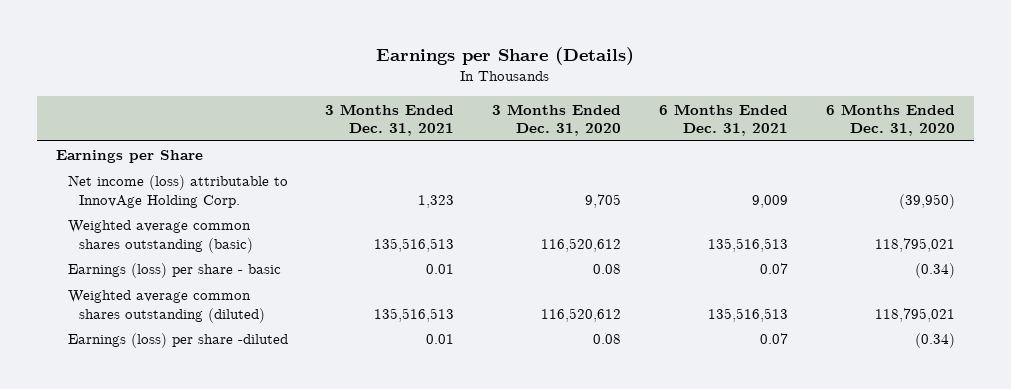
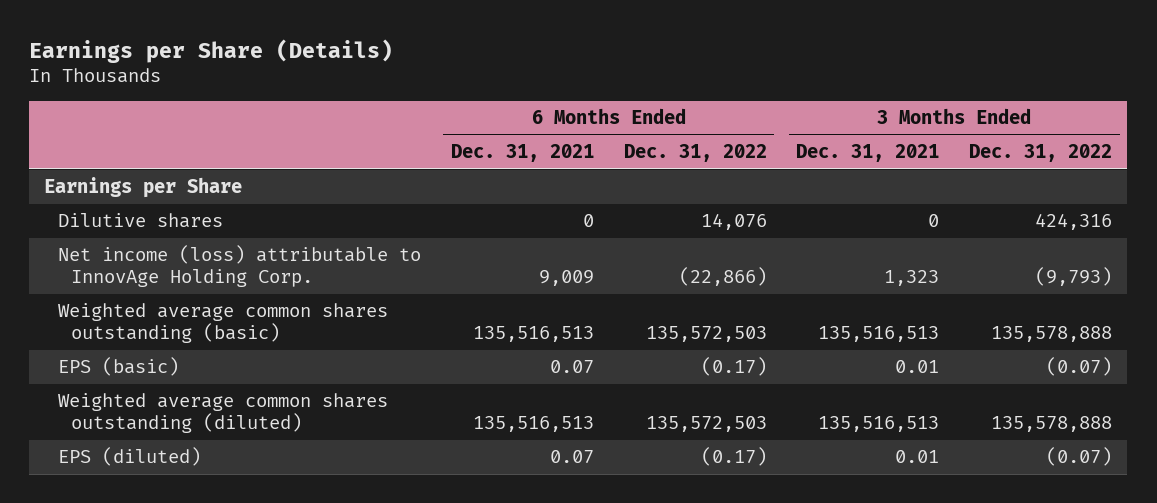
- | 3 Months Ended Dec. 31, 2021 | 3 Months Ended Dec. 31, 2020 | 6 Months Ended Dec. 31, 2021 | 6 Months Ended Dec. 31, 2020
+ | 6 Months Ended Dec. 31, 2021 | 6 Months Ended Dec. 31, 2022 | 3 Months Ended Dec. 31, 2021 | 3 Months Ended Dec. 31, 2022
+ Dilutive shares | 0 | 14,076 | 0 | 424,316
- Earnings (loss) per share - basic | 0.01 | 0.08 | 0.07 | (0.34)
+ EPS (basic) | 0.07 | (0.17) | 0.01 | (0.07)
- Earnings (loss) per share -diluted | 0.01 | 0.08 | 0.07 | (0.34)
+ EPS (diluted) | 0.07 | (0.17) | 0.01 | (0.07)

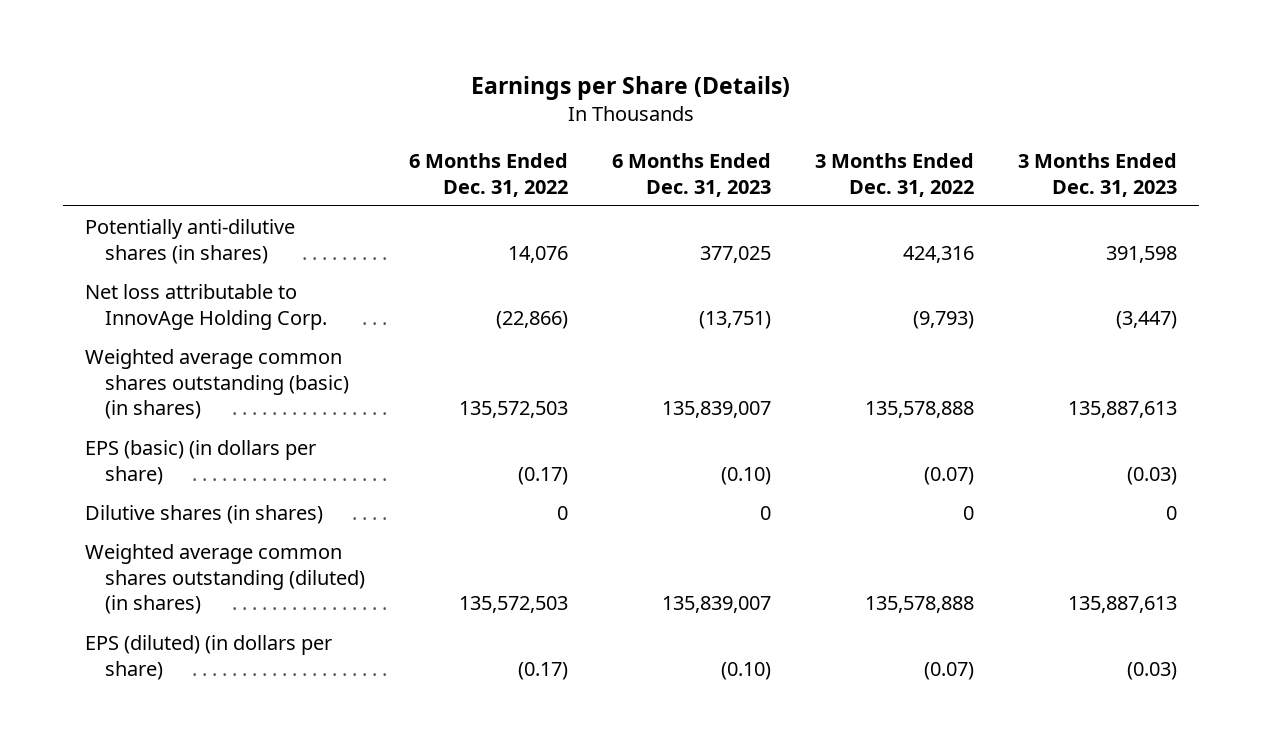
- | 6 Months Ended Dec. 31, 2021 | 6 Months Ended Dec. 31, 2022 | 3 Months Ended Dec. 31, 2021 | 3 Months Ended Dec. 31, 2022
+ | 6 Months Ended Dec. 31, 2022 | 6 Months Ended Dec. 31, 2023 | 3 Months Ended Dec. 31, 2022 | 3 Months Ended Dec. 31, 2023
- Earnings per Share
- Dilutive shares | 0 | 14,076 | 0 | 424,316
- Net income (loss) attributable to InnovAge Holding Corp. | 9,009 | (22,866) | 1,323 | (9,793)
- Weighted average common shares outstanding (basic) | 135,516,513 | 135,572,503 | 135,516,513 | 135,578,888
- EPS (basic) | 0.07 | (0.17) | 0.01 | (0.07)
- Weighted average common shares outstanding (diluted) | 135,516,513 | 135,572,503 | 135,516,513 | 135,578,888
- EPS (diluted) | 0.07 | (0.17) | 0.01 | (0.07)
+ Potentially anti-dilutive shares (in shares) | 14,076 | 377,025 | 424,316 | 391,598
+ Net loss attributable to InnovAge Holding Corp. | (22,866) | (13,751) | (9,793) | (3,447)
+ Weighted average common shares outstanding (basic) (in shares) | 135,572,503 | 135,839,007 | 135,578,888 | 135,887,613
+ EPS (basic) (in dollars per share) | (0.17) | (0.10) | (0.07) | (0.03)
+ Dilutive shares (in shares) | 0 | 0 | 0 | 0
+ Weighted average common shares outstanding (diluted) (in shares) | 135,572,503 | 135,839,007 | 135,578,888 | 135,887,613
+ EPS (diluted) (in dollars per share) | (0.17) | (0.10) | (0.07) | (0.03)

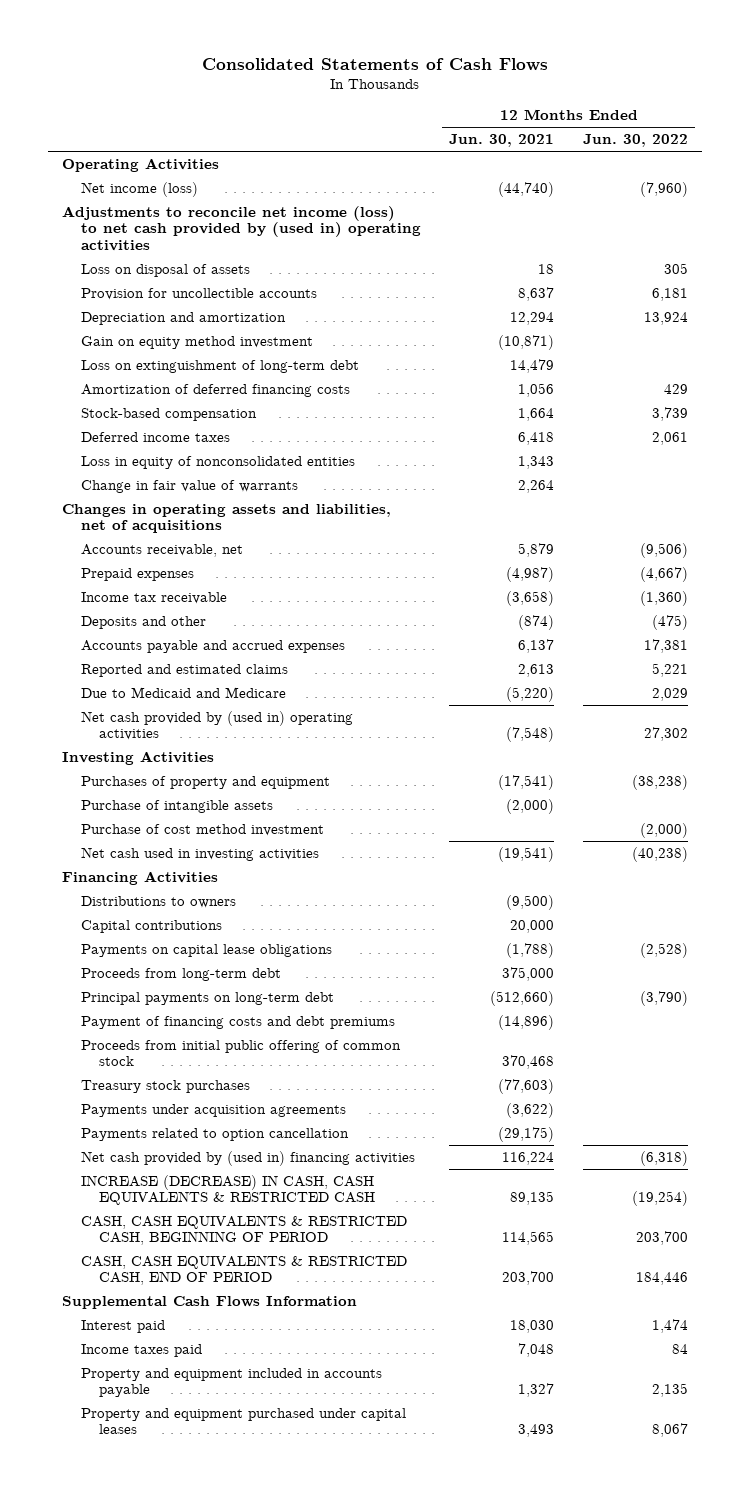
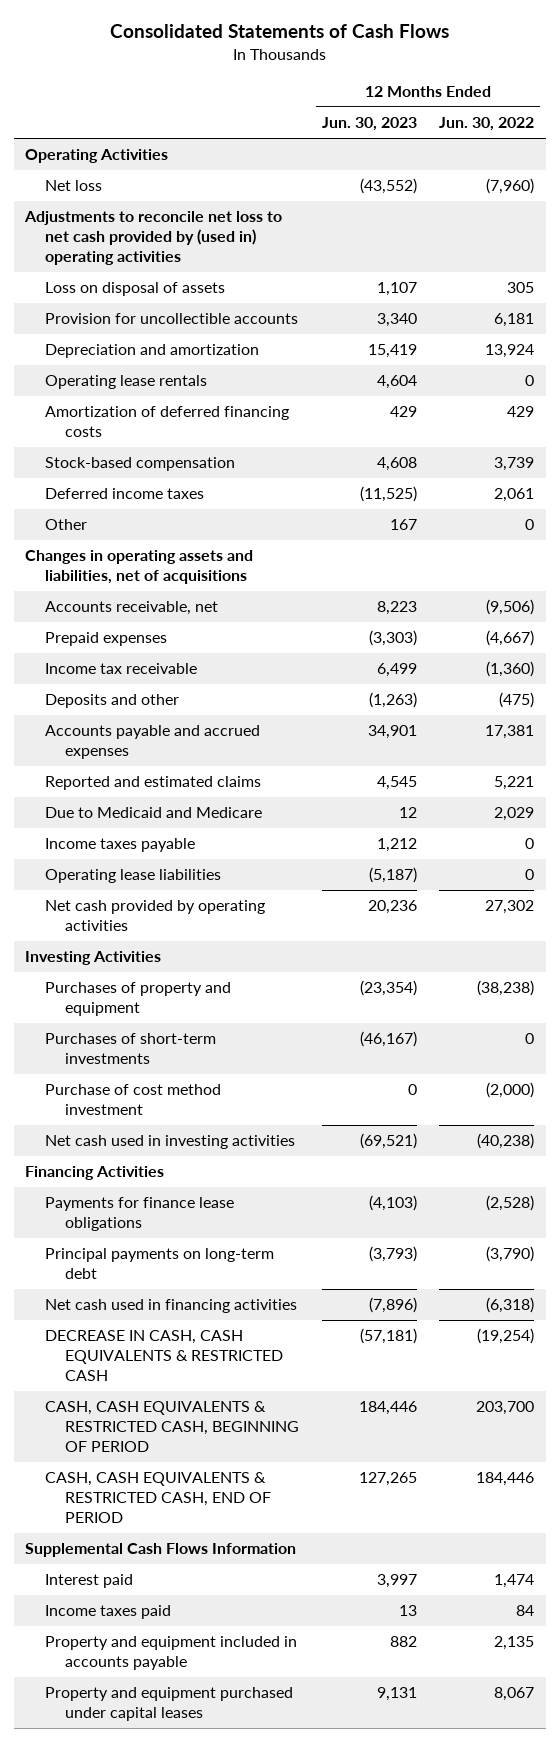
- | 12 Months Ended Jun. 30, 2021 | 12 Months Ended Jun. 30, 2022
+ | 12 Months Ended Jun. 30, 2023 | 12 Months Ended Jun. 30, 2022
- Net income (loss) | (44,740) | (7,960)
- Adjustments to reconcile net income (loss) to net cash provided by (used in) operating activities
+ Net loss | (43,552) | (7,960)
+ Adjustments to reconcile net loss to net cash provided by (used in) operating activities
- Gain on equity method investment | (10,871) |
- Loss on extinguishment of long-term debt | 14,479 |
+ Operating lease rentals | 4,604 | 0
- Loss in equity of nonconsolidated entities | 1,343 |
- Change in fair value of warrants | 2,264 |
+ Other | 167 | 0
- Net cash provided by (used in) operating activities | (7,548) | 27,302
+ Income taxes payable | 1,212 | 0
+ Operating lease liabilities | (5,187) | 0
+ Net cash provided by operating activities | 20,236 | 27,302
- Purchase of intangible assets | (2,000) |
+ Purchases of short-term investments | (46,167) | 0
- Distributions to owners | (9,500) |
- Capital contributions | 20,000 |
- Payments on capital lease obligations | (1,788) | (2,528)
- Proceeds from long-term debt | 375,000 |
+ Payments for finance lease obligations | (4,103) | (2,528)
- Payment of financing costs and debt premiums | (14,896) |
- Proceeds from initial public offering of common stock | 370,468 |
- Treasury stock purchases | (77,603) |
- Payments under acquisition agreements | (3,622) |
- Payments related to option cancellation | (29,175) |
- Net cash provided by (used in) financing activities | 116,224 | (6,318)
- INCREASE (DECREASE) IN CASH, CASH EQUIVALENTS & RESTRICTED CASH | 89,135 | (19,254)
+ Net cash used in financing activities | (7,896) | (6,318)
+ DECREASE IN CASH, CASH EQUIVALENTS & RESTRICTED CASH | (57,181) | (19,254)

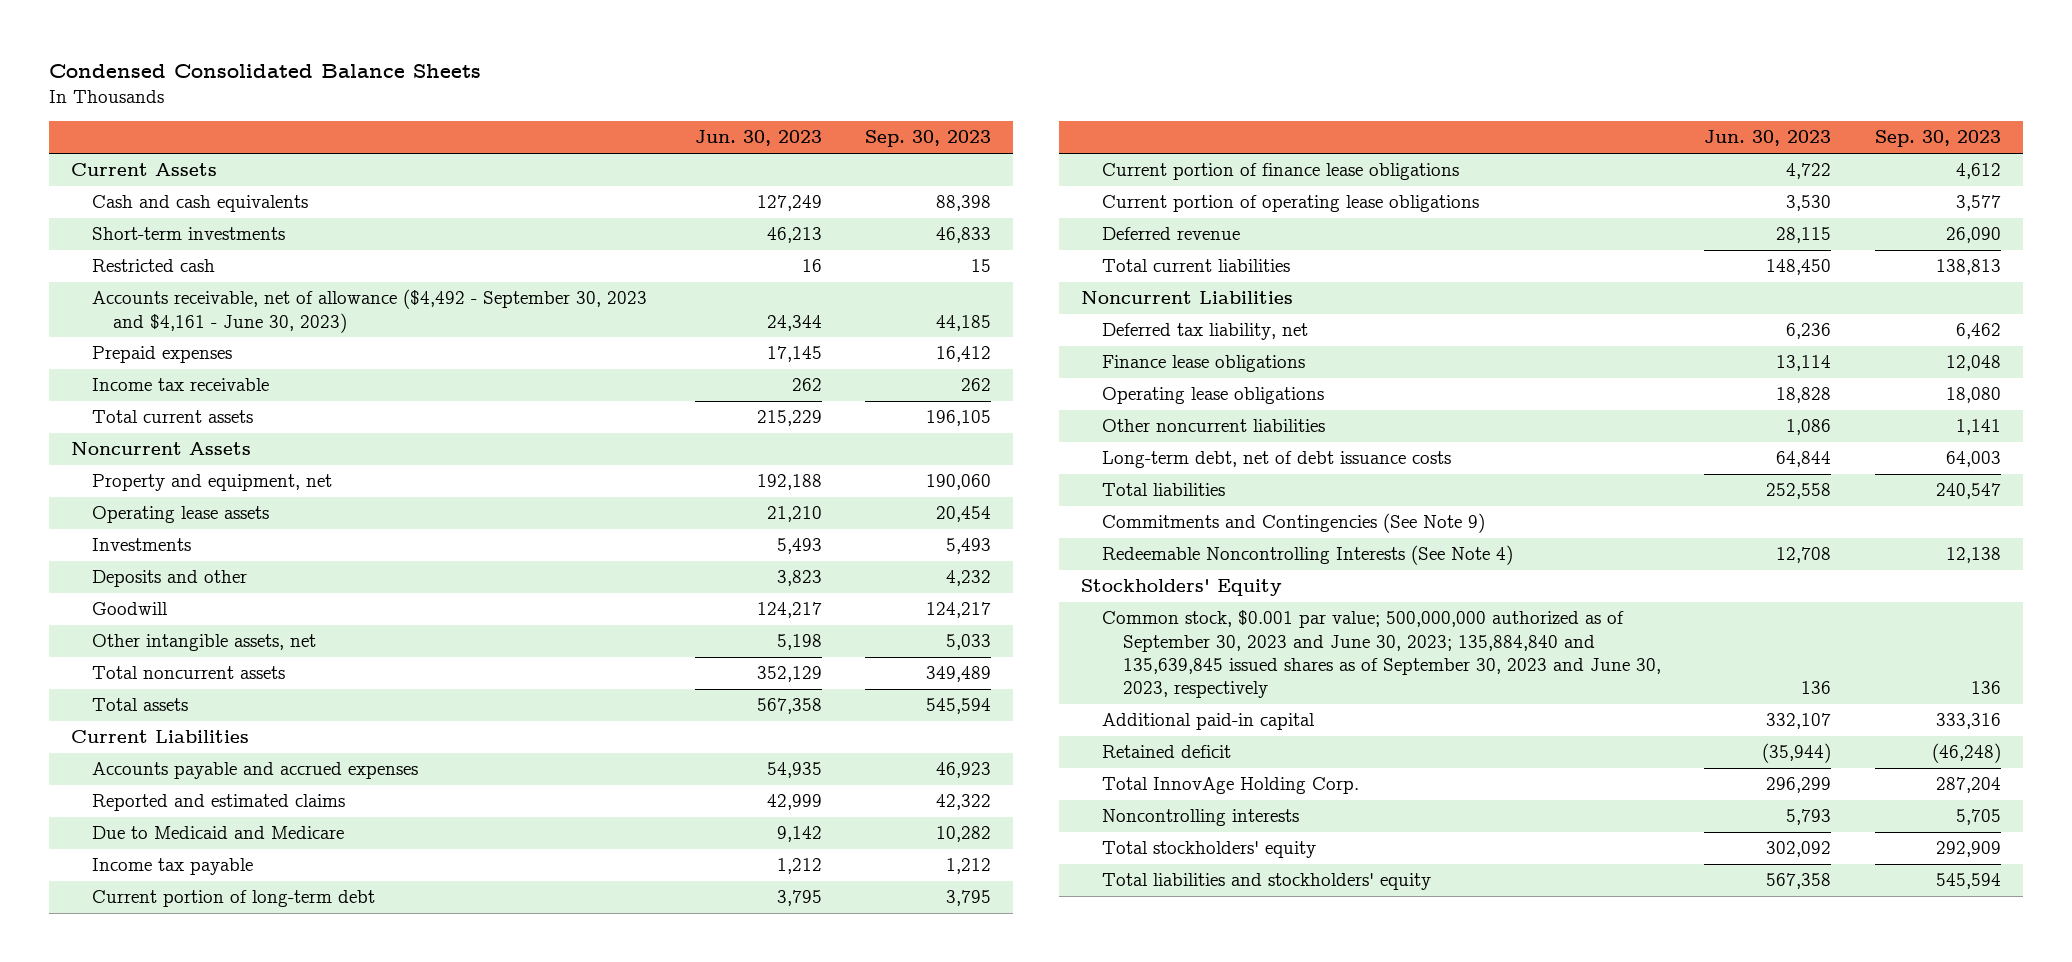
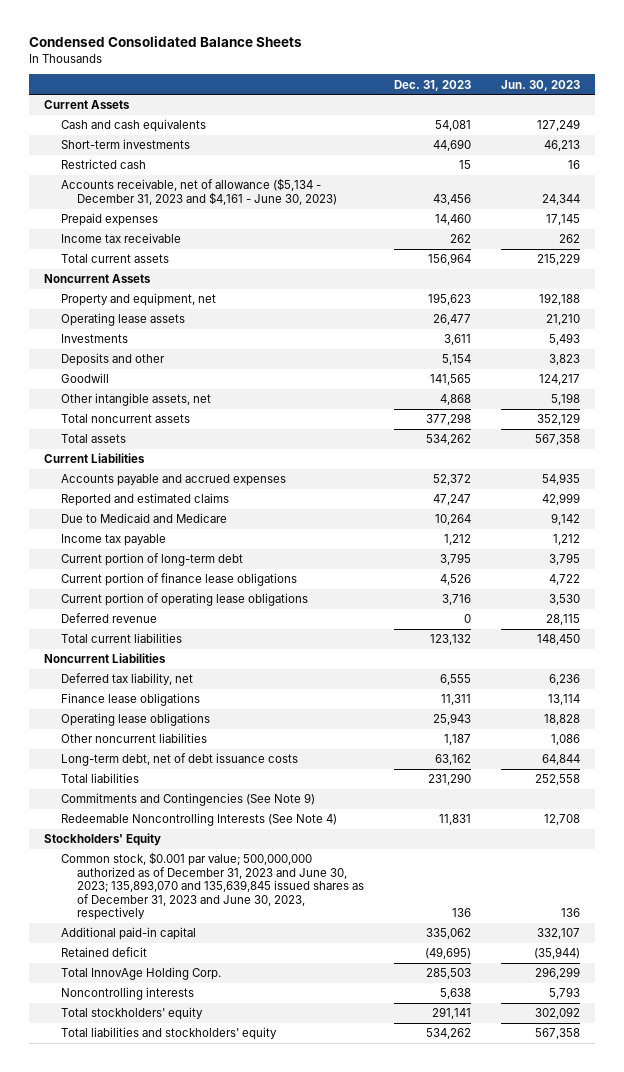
- | Jun. 30, 2023 | Sep. 30, 2023
+ | Dec. 31, 2023 | Jun. 30, 2023
- Accounts receivable, net of allowance ($4,492 - September 30, 2023 and $4,161 - June 30, 2023) | 24,344 | 44,185
+ Accounts receivable, net of allowance ($5,134 - December 31, 2023 and $4,161 - June 30, 2023) | 43,456 | 24,344
- Common stock, $0.001 par value; 500,000,000 authorized as of September 30, 2023 and June 30, 2023; 135,884,840 and 135,639,845 issued shares as of September 30, 2023 and June 30, 2023, respectively | 136 | 136
+ Common stock, $0.001 par value; 500,000,000 authorized as of December 31, 2023 and June 30, 2023; 135,893,070 and 135,639,845 issued shares as of December 31, 2023 and June 30, 2023, respectively | 136 | 136

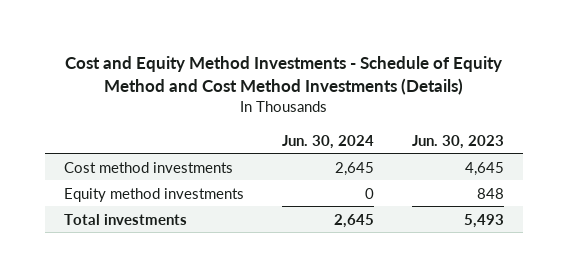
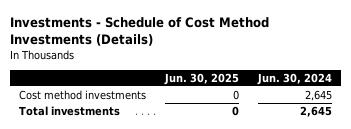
- Cost and Equity Method Investments - Schedule of Equity Method and Cost Method Investments (Details)
+ Investments - Schedule of Cost Method Investments (Details)
- | Jun. 30, 2024 | Jun. 30, 2023
+ | Jun. 30, 2025 | Jun. 30, 2024
- Equity method investments | 0 | 848

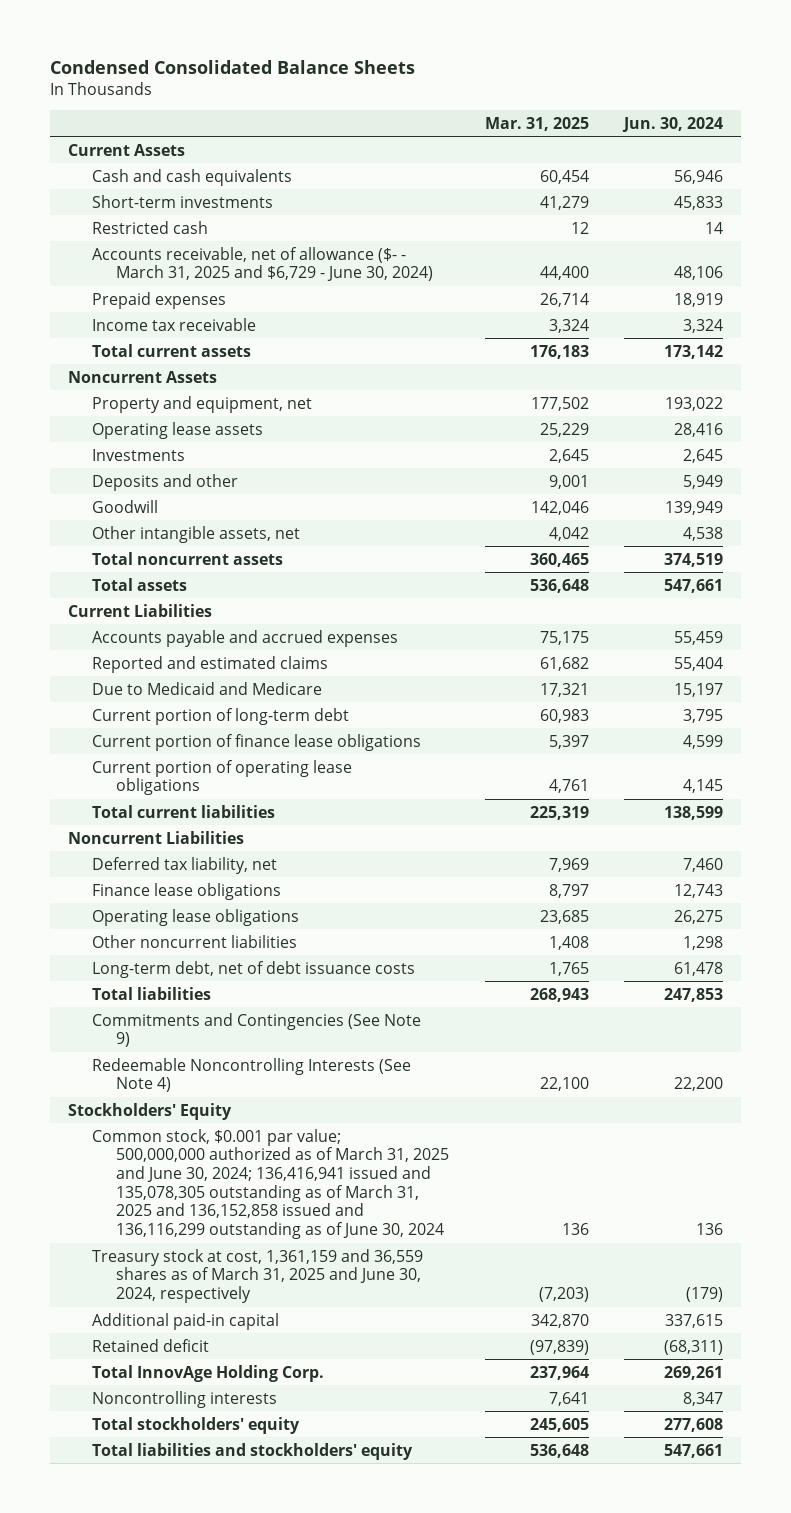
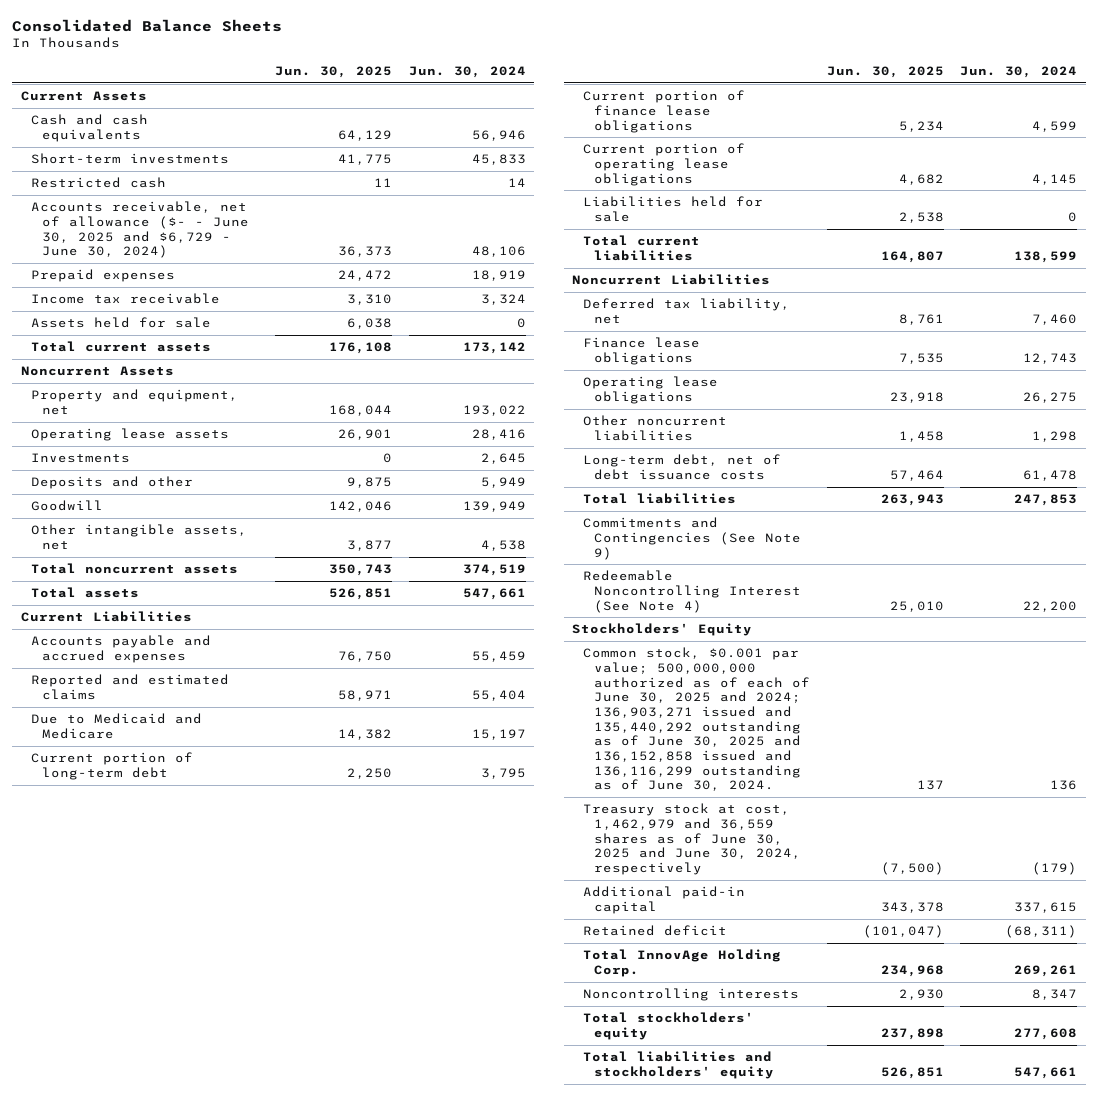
- Condensed Consolidated Balance Sheets
+ Consolidated Balance Sheets
- | Mar. 31, 2025 | Jun. 30, 2024
+ | Jun. 30, 2025 | Jun. 30, 2024
- Accounts receivable, net of allowance ($- - March 31, 2025 and $6,729 - June 30, 2024) | 44,400 | 48,106
+ Accounts receivable, net of allowance ($- - June 30, 2025 and $6,729 - June 30, 2024) | 36,373 | 48,106
+ Assets held for sale | 6,038 | 0
+ Liabilities held for sale | 2,538 | 0
- Redeemable Noncontrolling Interests (See Note 4) | 22,100 | 22,200
+ Redeemable Noncontrolling Interest (See Note 4) | 25,010 | 22,200
- Common stock, $0.001 par value; 500,000,000 authorized as of March 31, 2025 and June 30, 2024; 136,416,941 issued and 135,078,305 outstanding as of March 31, 2025 and 136,152,858 issued and 136,116,299 outstanding as of June 30, 2024 | 136 | 136
- Treasury stock at cost, 1,361,159 and 36,559 shares as of March 31, 2025 and June 30, 2024, respectively | (7,203) | (179)
+ Common stock, $0.001 par value; 500,000,000 authorized as of each of June 30, 2025 and 2024; 136,903,271 issued and 135,440,292 outstanding as of June 30, 2025 and 136,152,858 issued and 136,116,299 outstanding as of June 30, 2024. | 137 | 136
+ Treasury stock at cost, 1,462,979 and 36,559 shares as of June 30, 2025 and June 30, 2024, respectively | (7,500) | (179)

